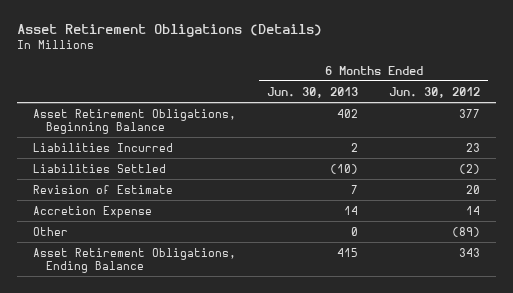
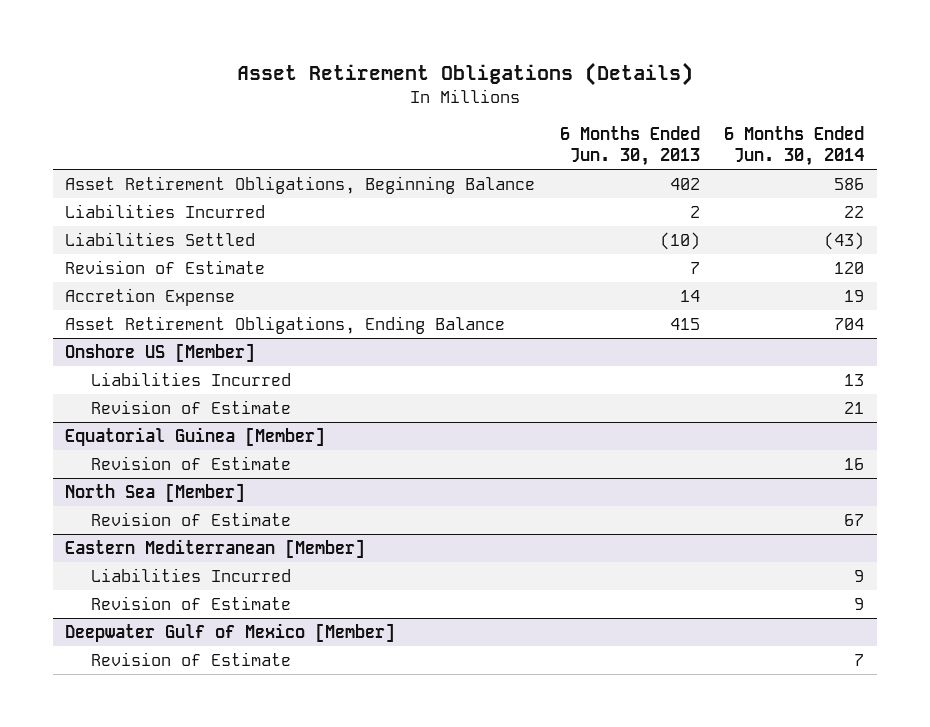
- | 6 Months Ended Jun. 30, 2013 | 6 Months Ended Jun. 30, 2012
+ | 6 Months Ended Jun. 30, 2013 | 6 Months Ended Jun. 30, 2014
- Other | 0 | (89)
+ Onshore US [Member]
+ Liabilities Incurred | | 13
+ Revision of Estimate | | 21
+ Equatorial Guinea [Member]
+ Revision of Estimate | | 16
+ North Sea [Member]
+ Revision of Estimate | | 67
+ Eastern Mediterranean [Member]
+ Liabilities Incurred | | 9
+ Revision of Estimate | | 9
+ Deepwater Gulf of Mexico [Member]
+ Revision of Estimate | | 7

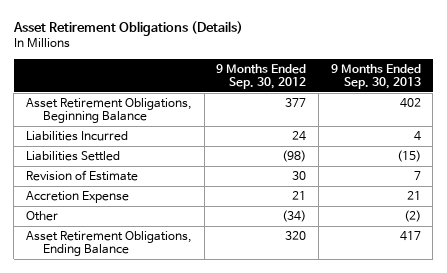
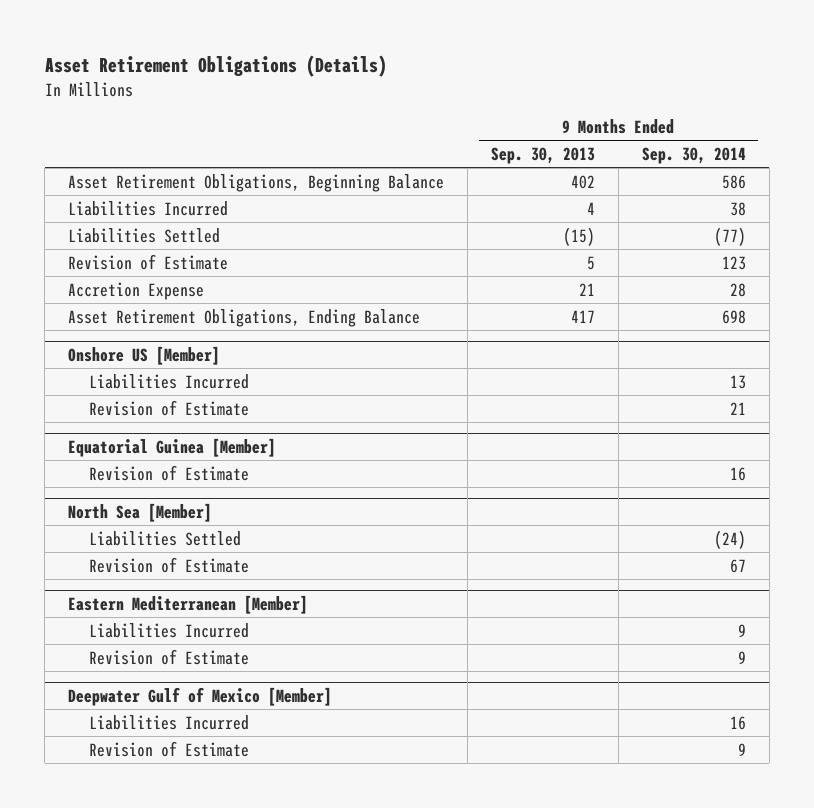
- | 9 Months Ended Sep. 30, 2012 | 9 Months Ended Sep. 30, 2013
+ | 9 Months Ended Sep. 30, 2013 | 9 Months Ended Sep. 30, 2014
- Revision of Estimate | 30 | 7
+ Revision of Estimate | 5 | 123
- Other | (34) | (2)
+ Onshore US [Member]
+ Liabilities Incurred | | 13
+ Revision of Estimate | | 21
+ Equatorial Guinea [Member]
+ Revision of Estimate | | 16
+ North Sea [Member]
+ Liabilities Settled | | (24)
+ Revision of Estimate | | 67
+ Eastern Mediterranean [Member]
+ Liabilities Incurred | | 9
+ Revision of Estimate | | 9
+ Deepwater Gulf of Mexico [Member]
+ Liabilities Incurred | | 16
+ Revision of Estimate | | 9

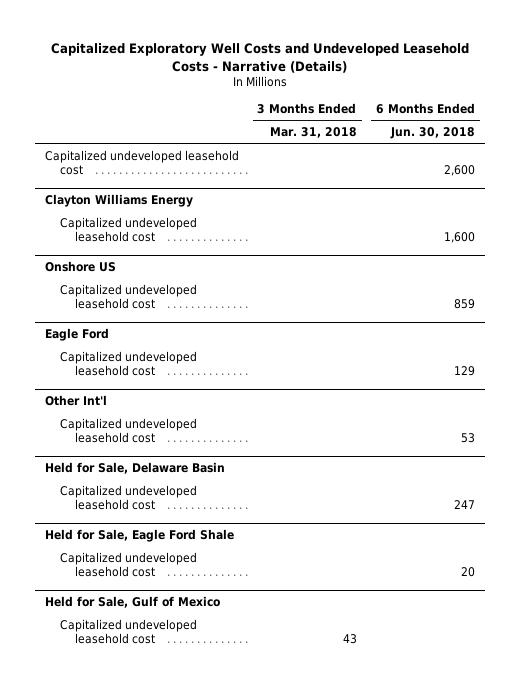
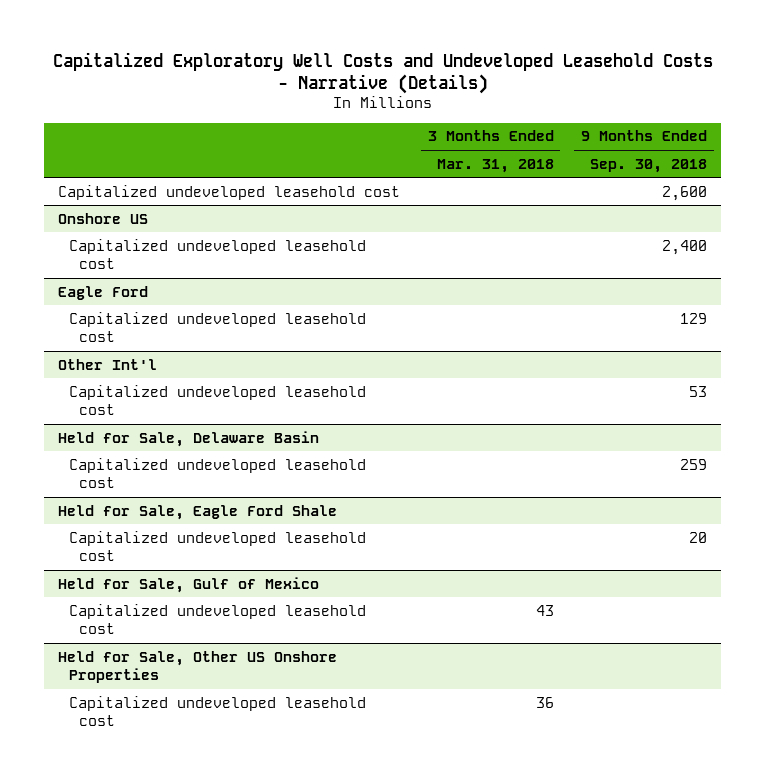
- | 3 Months Ended Mar. 31, 2018 | 6 Months Ended Jun. 30, 2018
+ | 3 Months Ended Mar. 31, 2018 | 9 Months Ended Sep. 30, 2018
- Clayton Williams Energy
- Capitalized undeveloped leasehold cost | | 1,600
+ Held for Sale, Other US Onshore Properties
+ Capitalized undeveloped leasehold cost | 36 |

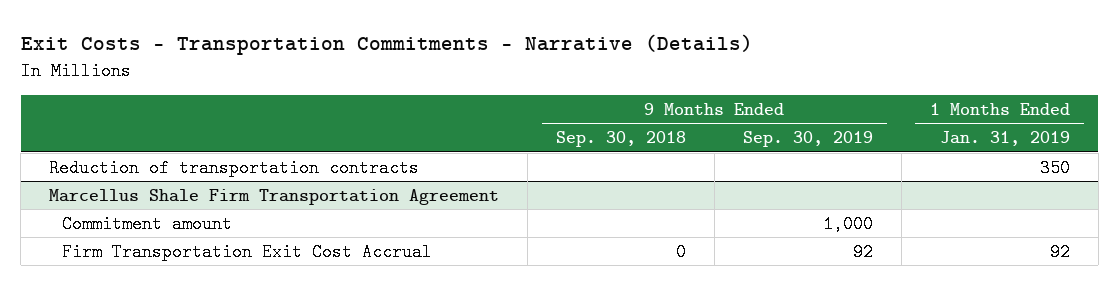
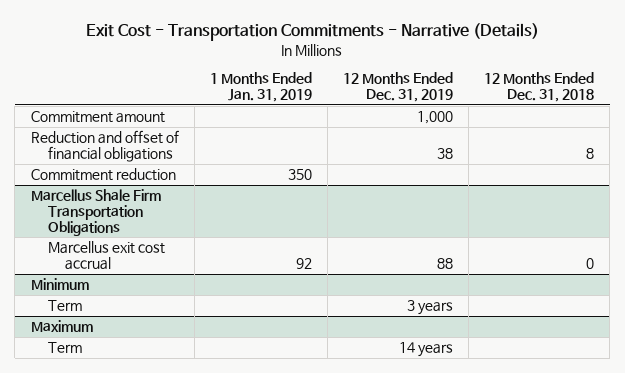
- Exit Costs - Transportation Commitments - Narrative (Details)
+ Exit Cost - Transportation Commitments - Narrative (Details)
- | 9 Months Ended Sep. 30, 2018 | 9 Months Ended Sep. 30, 2019 | 1 Months Ended Jan. 31, 2019
+ | 1 Months Ended Jan. 31, 2019 | 12 Months Ended Dec. 31, 2019 | 12 Months Ended Dec. 31, 2018
- Reduction of transportation contracts | | | 350
- Marcellus Shale Firm Transportation Agreement
- Commitment amount | | 1,000 |
- Firm Transportation Exit Cost Accrual | 0 | 92 | 92
+ Commitment amount | | 1,000 |
+ Reduction and offset of financial obligations | | 38 | 8
+ Commitment reduction | 350 | |
+ Marcellus Shale Firm Transportation Obligations
+ Marcellus exit cost accrual | 92 | 88 | 0
+ Minimum
+ Term | | 3 years |
+ Maximum
+ Term | | 14 years |

